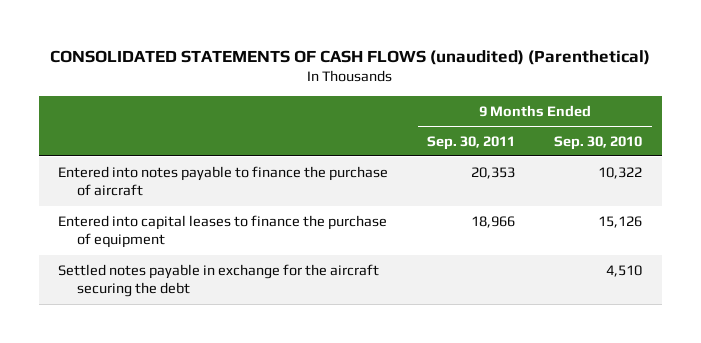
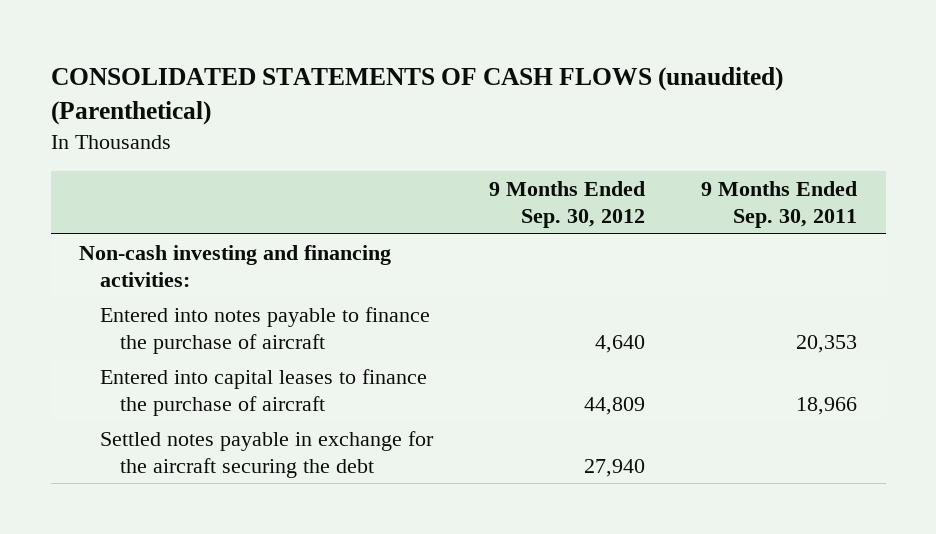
- | 9 Months Ended Sep. 30, 2011 | 9 Months Ended Sep. 30, 2010
+ | 9 Months Ended Sep. 30, 2012 | 9 Months Ended Sep. 30, 2011
+ Non-cash investing and financing activities:
- Entered into capital leases to finance the purchase of equipment | 18,966 | 15,126
+ Entered into capital leases to finance the purchase of aircraft | 44,809 | 18,966

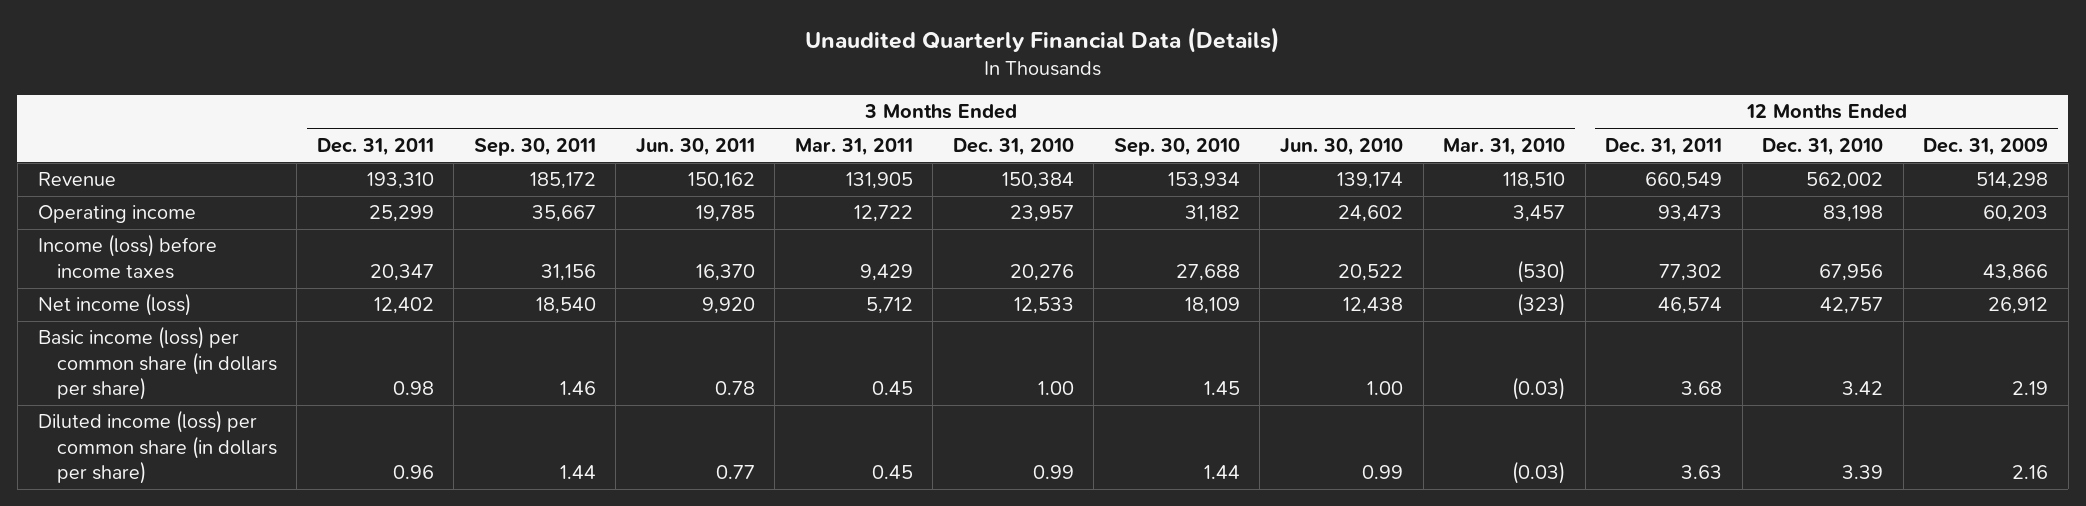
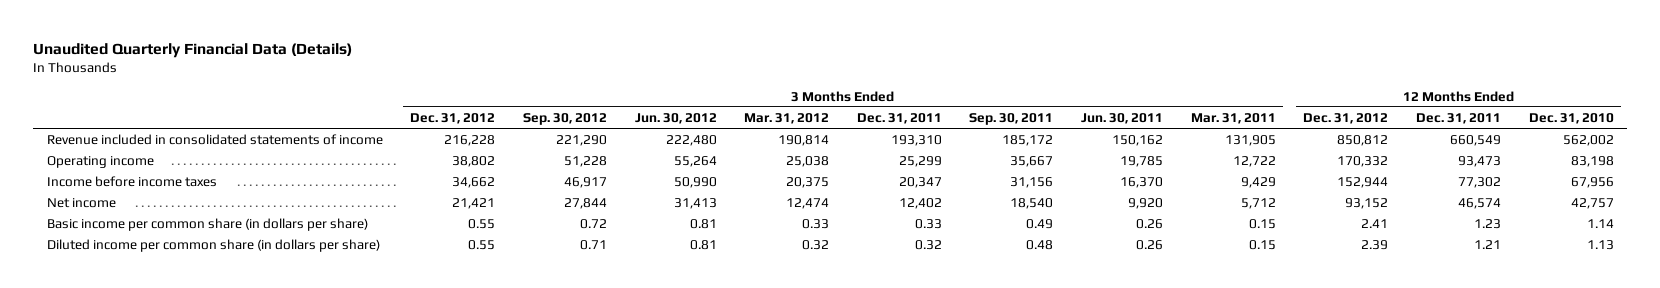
- | 3 Months Ended Dec. 31, 2011 | 3 Months Ended Sep. 30, 2011 | 3 Months Ended Jun. 30, 2011 | 3 Months Ended Mar. 31, 2011 | 3 Months Ended Dec. 31, 2010 | 3 Months Ended Sep. 30, 2010 | 3 Months Ended Jun. 30, 2010 | 3 Months Ended Mar. 31, 2010 | 12 Months Ended Dec. 31, 2011 | 12 Months Ended Dec. 31, 2010 | 12 Months Ended Dec. 31, 2009
+ | 3 Months Ended Dec. 31, 2012 | 3 Months Ended Sep. 30, 2012 | 3 Months Ended Jun. 30, 2012 | 3 Months Ended Mar. 31, 2012 | 3 Months Ended Dec. 31, 2011 | 3 Months Ended Sep. 30, 2011 | 3 Months Ended Jun. 30, 2011 | 3 Months Ended Mar. 31, 2011 | 12 Months Ended Dec. 31, 2012 | 12 Months Ended Dec. 31, 2011 | 12 Months Ended Dec. 31, 2010
- Revenue | 193,310 | 185,172 | 150,162 | 131,905 | 150,384 | 153,934 | 139,174 | 118,510 | 660,549 | 562,002 | 514,298
+ Revenue included in consolidated statements of income | 216,228 | 221,290 | 222,480 | 190,814 | 193,310 | 185,172 | 150,162 | 131,905 | 850,812 | 660,549 | 562,002
- Income (loss) before income taxes | 20,347 | 31,156 | 16,370 | 9,429 | 20,276 | 27,688 | 20,522 | (530) | 77,302 | 67,956 | 43,866
- Net income (loss) | 12,402 | 18,540 | 9,920 | 5,712 | 12,533 | 18,109 | 12,438 | (323) | 46,574 | 42,757 | 26,912
- Basic income (loss) per common share (in dollars per share) | 0.98 | 1.46 | 0.78 | 0.45 | 1.00 | 1.45 | 1.00 | (0.03) | 3.68 | 3.42 | 2.19
- Diluted income (loss) per common share (in dollars per share) | 0.96 | 1.44 | 0.77 | 0.45 | 0.99 | 1.44 | 0.99 | (0.03) | 3.63 | 3.39 | 2.16
+ Income before income taxes | 34,662 | 46,917 | 50,990 | 20,375 | 20,347 | 31,156 | 16,370 | 9,429 | 152,944 | 77,302 | 67,956
+ Net income | 21,421 | 27,844 | 31,413 | 12,474 | 12,402 | 18,540 | 9,920 | 5,712 | 93,152 | 46,574 | 42,757
+ Basic income per common share (in dollars per share) | 0.55 | 0.72 | 0.81 | 0.33 | 0.33 | 0.49 | 0.26 | 0.15 | 2.41 | 1.23 | 1.14
+ Diluted income per common share (in dollars per share) | 0.55 | 0.71 | 0.81 | 0.32 | 0.32 | 0.48 | 0.26 | 0.15 | 2.39 | 1.21 | 1.13

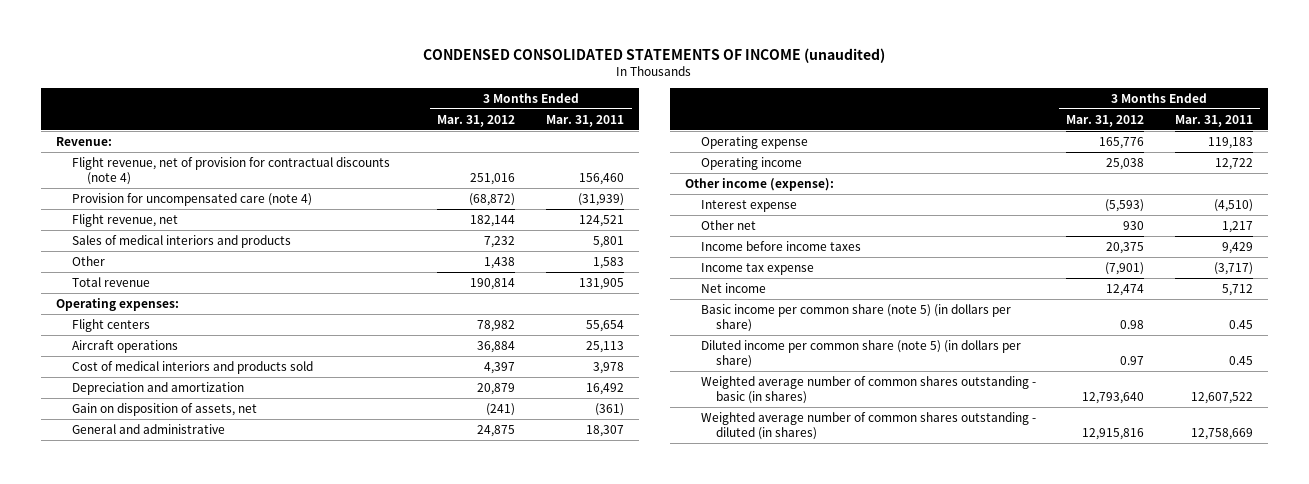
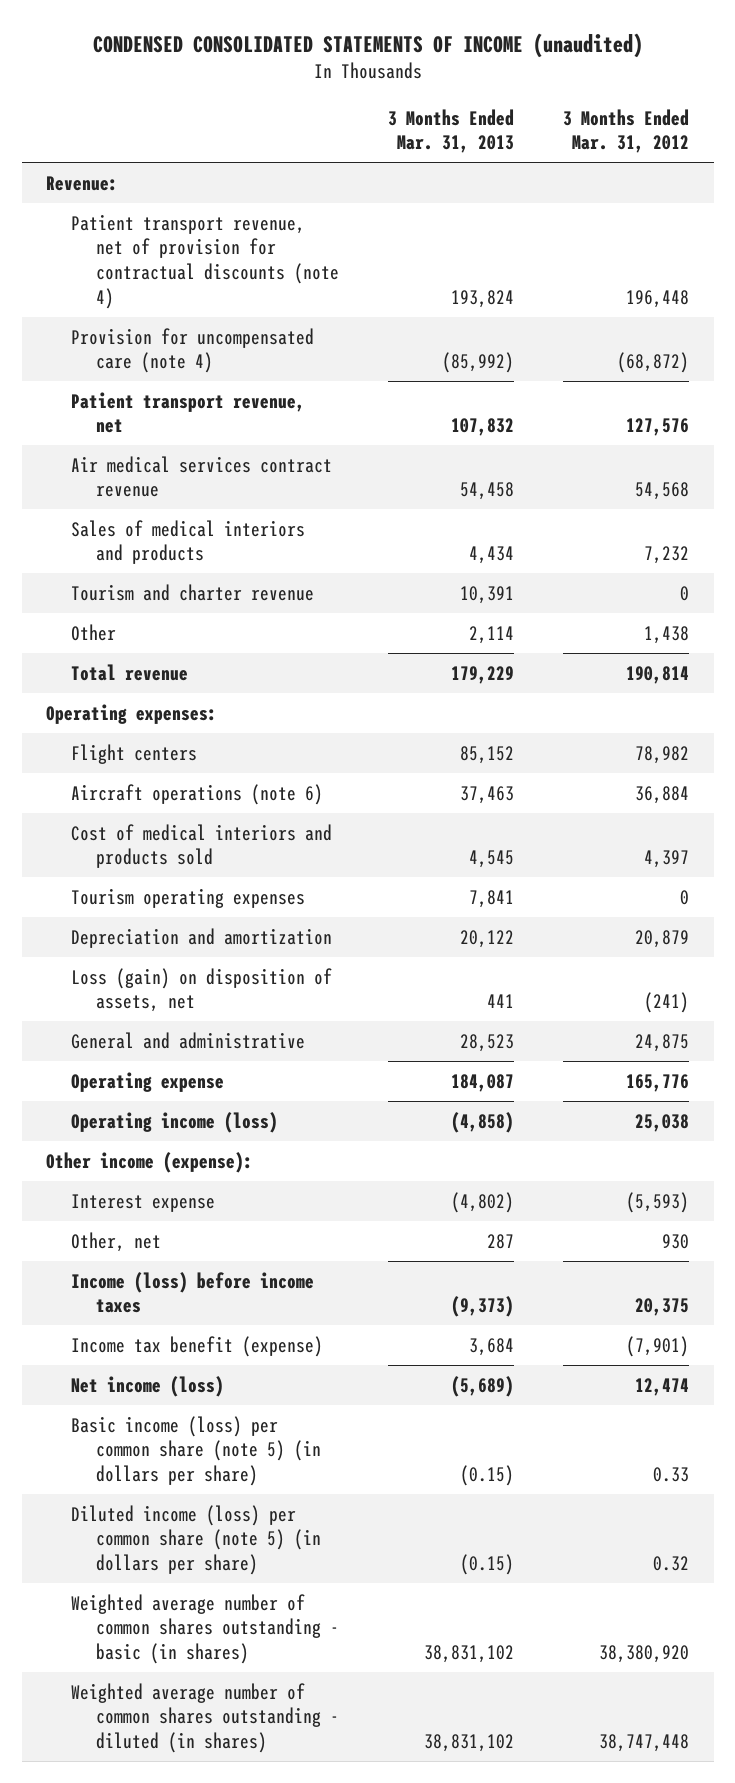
- | 3 Months Ended Mar. 31, 2012 | 3 Months Ended Mar. 31, 2011
+ | 3 Months Ended Mar. 31, 2013 | 3 Months Ended Mar. 31, 2012
- Flight revenue, net of provision for contractual discounts (note 4) | 251,016 | 156,460
+ Patient transport revenue, net of provision for contractual discounts (note 4) | 193,824 | 196,448
- Flight revenue, net | 182,144 | 124,521
+ Patient transport revenue, net | 107,832 | 127,576
+ Air medical services contract revenue | 54,458 | 54,568
+ Tourism and charter revenue | 10,391 | 0
- Aircraft operations | 36,884 | 25,113
+ Aircraft operations (note 6) | 37,463 | 36,884
+ Tourism operating expenses | 7,841 | 0
- Gain on disposition of assets, net | (241) | (361)
+ Loss (gain) on disposition of assets, net | 441 | (241)
- Operating income | 25,038 | 12,722
+ Operating income (loss) | (4,858) | 25,038
- Other net | 930 | 1,217
- Income before income taxes | 20,375 | 9,429
- Income tax expense | (7,901) | (3,717)
- Net income | 12,474 | 5,712
- Basic income per common share (note 5) (in dollars per share) | 0.98 | 0.45
- Diluted income per common share (note 5) (in dollars per share) | 0.97 | 0.45
- Weighted average number of common shares outstanding - basic (in shares) | 12,793,640 | 12,607,522
- Weighted average number of common shares outstanding - diluted (in shares) | 12,915,816 | 12,758,669
+ Other, net | 287 | 930
+ Income (loss) before income taxes | (9,373) | 20,375
+ Income tax benefit (expense) | 3,684 | (7,901)
+ Net income (loss) | (5,689) | 12,474
+ Basic income (loss) per common share (note 5) (in dollars per share) | (0.15) | 0.33
+ Diluted income (loss) per common share (note 5) (in dollars per share) | (0.15) | 0.32
+ Weighted average number of common shares outstanding - basic (in shares) | 38,831,102 | 38,380,920
+ Weighted average number of common shares outstanding - diluted (in shares) | 38,831,102 | 38,747,448

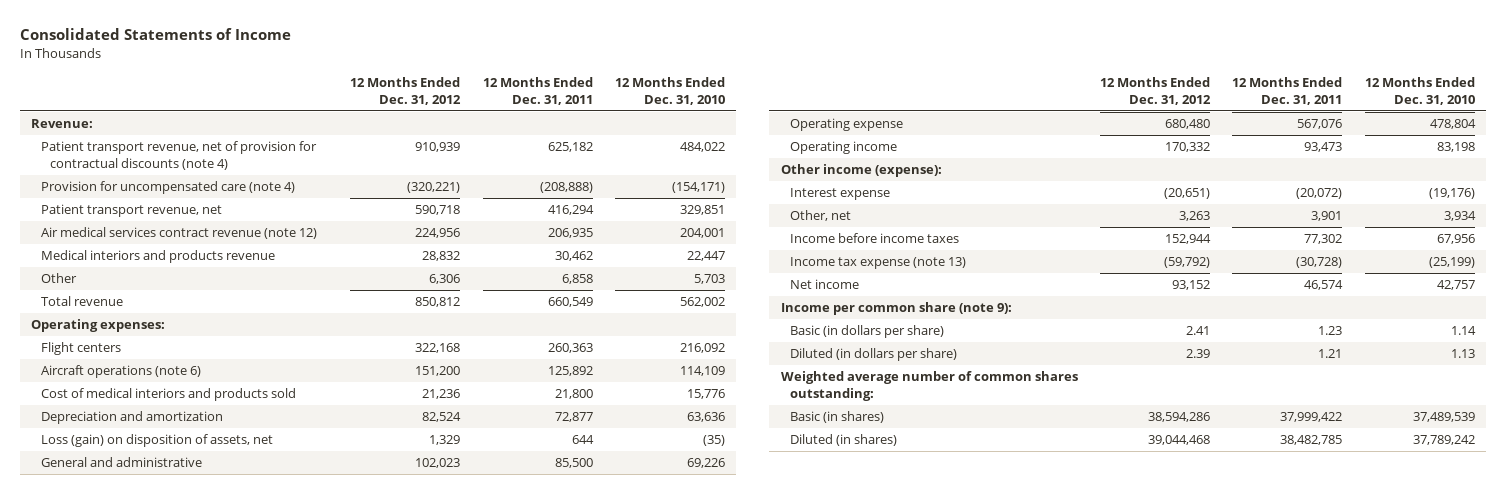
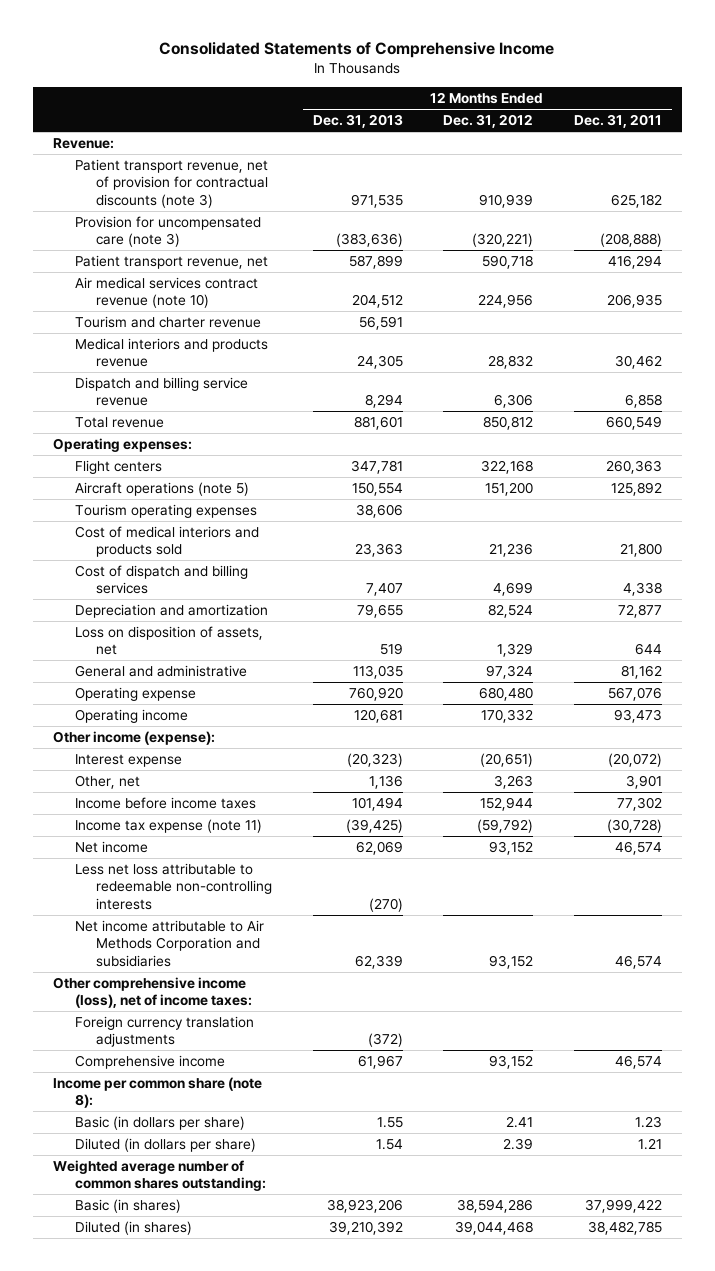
- Consolidated Statements of Income
+ Consolidated Statements of Comprehensive Income
- | 12 Months Ended Dec. 31, 2012 | 12 Months Ended Dec. 31, 2011 | 12 Months Ended Dec. 31, 2010
+ | 12 Months Ended Dec. 31, 2013 | 12 Months Ended Dec. 31, 2012 | 12 Months Ended Dec. 31, 2011
- Patient transport revenue, net of provision for contractual discounts (note 4) | 910,939 | 625,182 | 484,022
- Provision for uncompensated care (note 4) | (320,221) | (208,888) | (154,171)
+ Patient transport revenue, net of provision for contractual discounts (note 3) | 971,535 | 910,939 | 625,182
+ Provision for uncompensated care (note 3) | (383,636) | (320,221) | (208,888)
- Air medical services contract revenue (note 12) | 224,956 | 206,935 | 204,001
+ Air medical services contract revenue (note 10) | 204,512 | 224,956 | 206,935
+ Tourism and charter revenue | 56,591 | |
- Other | 6,306 | 6,858 | 5,703
+ Dispatch and billing service revenue | 8,294 | 6,306 | 6,858
- Aircraft operations (note 6) | 151,200 | 125,892 | 114,109
+ Aircraft operations (note 5) | 150,554 | 151,200 | 125,892
+ Tourism operating expenses | 38,606 | |
+ Cost of dispatch and billing services | 7,407 | 4,699 | 4,338
- Loss (gain) on disposition of assets, net | 1,329 | 644 | (35)
- General and administrative | 102,023 | 85,500 | 69,226
+ Loss on disposition of assets, net | 519 | 1,329 | 644
+ General and administrative | 113,035 | 97,324 | 81,162
- Income tax expense (note 13) | (59,792) | (30,728) | (25,199)
+ Income tax expense (note 11) | (39,425) | (59,792) | (30,728)
- Income per common share (note 9):
+ Less net loss attributable to redeemable non-controlling interests | (270) | |
+ Net income attributable to Air Methods Corporation and subsidiaries | 62,339 | 93,152 | 46,574
+ Other comprehensive income (loss), net of income taxes:
+ Foreign currency translation adjustments | (372) | |
+ Comprehensive income | 61,967 | 93,152 | 46,574
+ Income per common share (note 8):

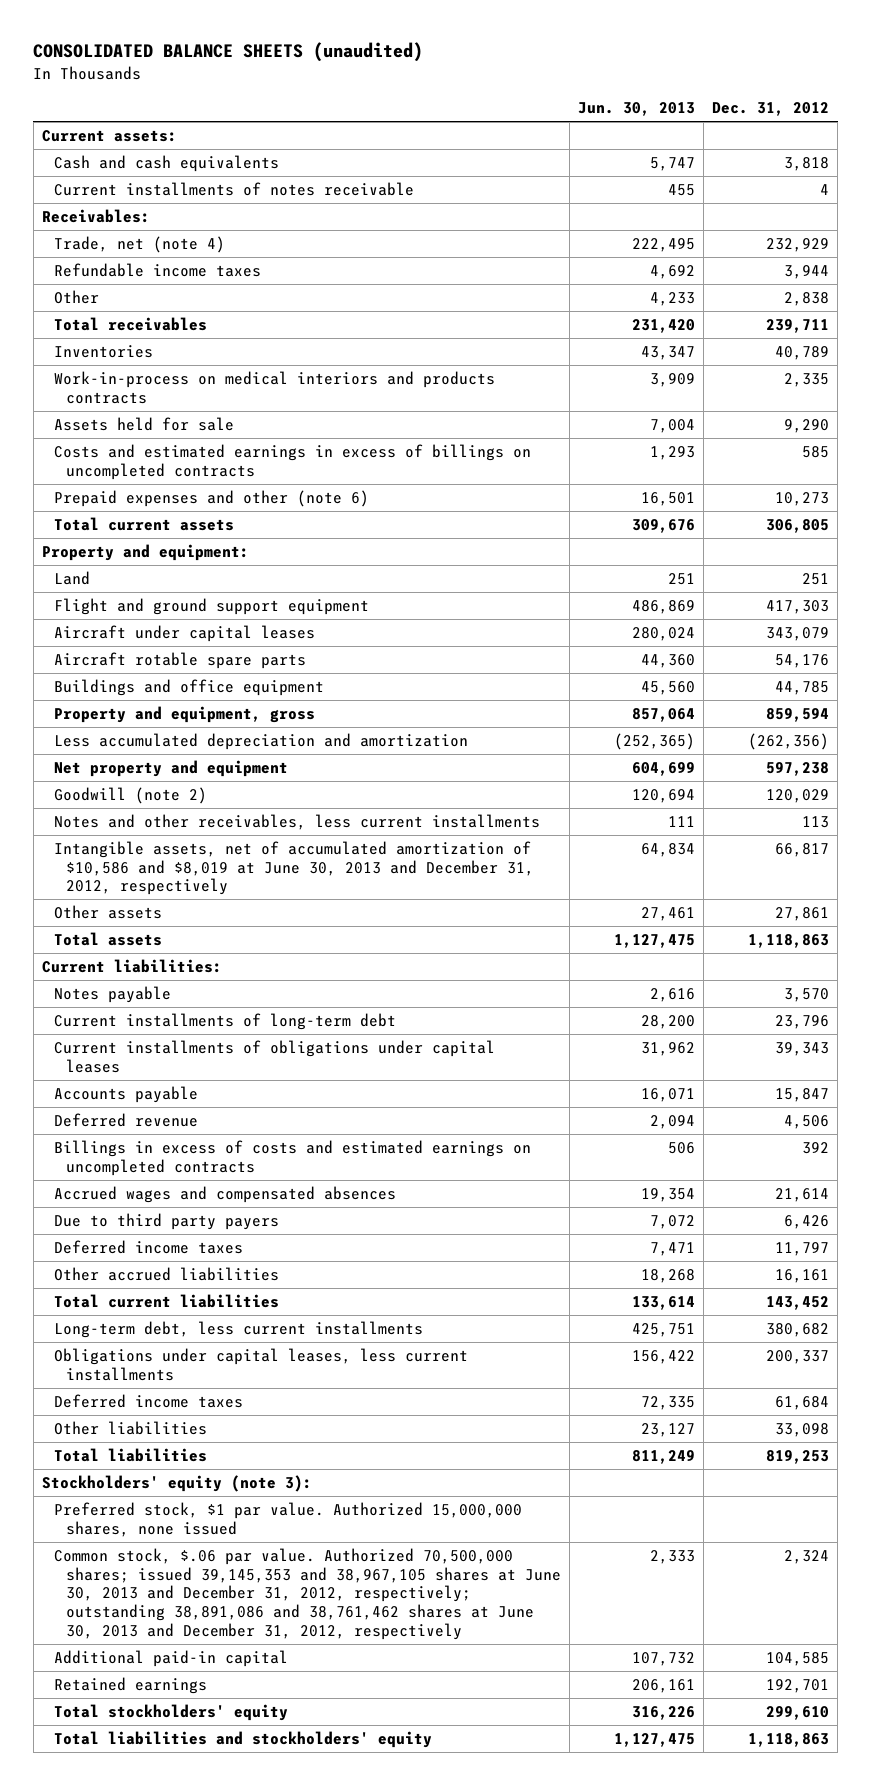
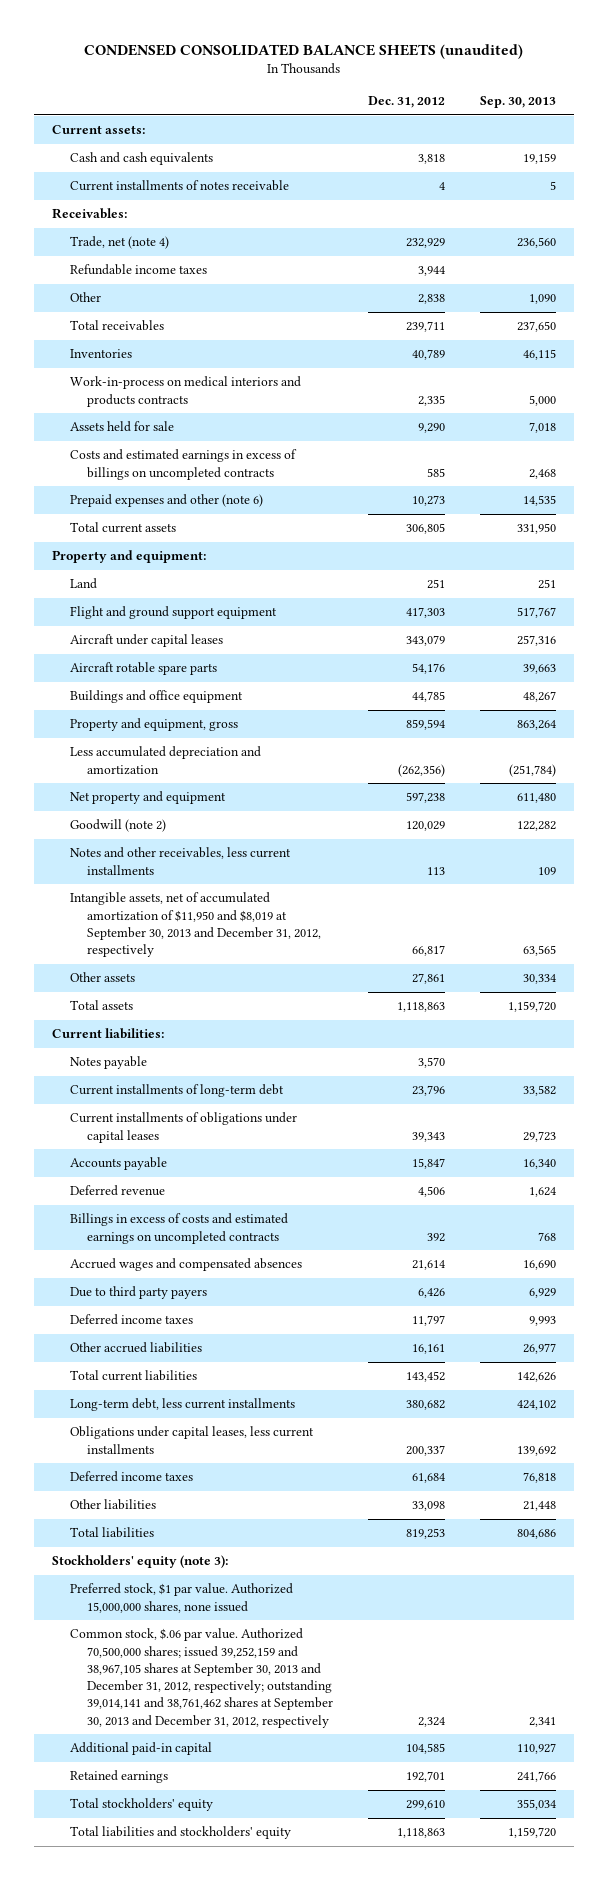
- CONSOLIDATED BALANCE SHEETS (unaudited)
+ CONDENSED CONSOLIDATED BALANCE SHEETS (unaudited)
- | Jun. 30, 2013 | Dec. 31, 2012
+ | Dec. 31, 2012 | Sep. 30, 2013
- Intangible assets, net of accumulated amortization of $10,586 and $8,019 at June 30, 2013 and December 31, 2012, respectively | 64,834 | 66,817
+ Intangible assets, net of accumulated amortization of $11,950 and $8,019 at September 30, 2013 and December 31, 2012, respectively | 66,817 | 63,565
- Common stock, $.06 par value. Authorized 70,500,000 shares; issued 39,145,353 and 38,967,105 shares at June 30, 2013 and December 31, 2012, respectively; outstanding 38,891,086 and 38,761,462 shares at June 30, 2013 and December 31, 2012, respectively | 2,333 | 2,324
+ Common stock, $.06 par value. Authorized 70,500,000 shares; issued 39,252,159 and 38,967,105 shares at September 30, 2013 and December 31, 2012, respectively; outstanding 39,014,141 and 38,761,462 shares at September 30, 2013 and December 31, 2012, respectively | 2,324 | 2,341

